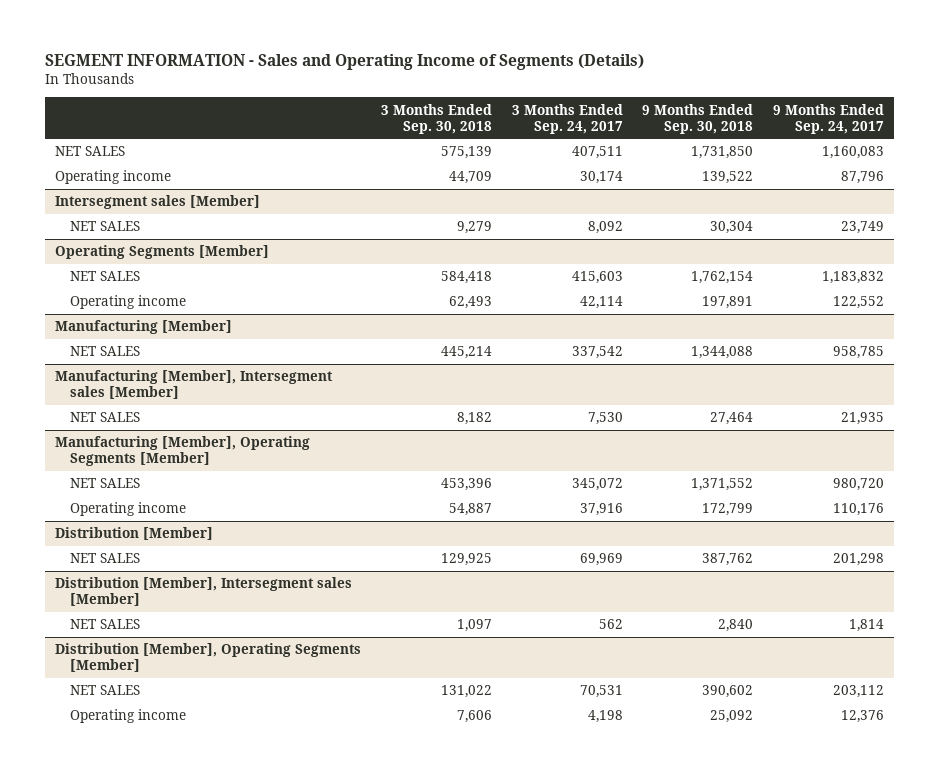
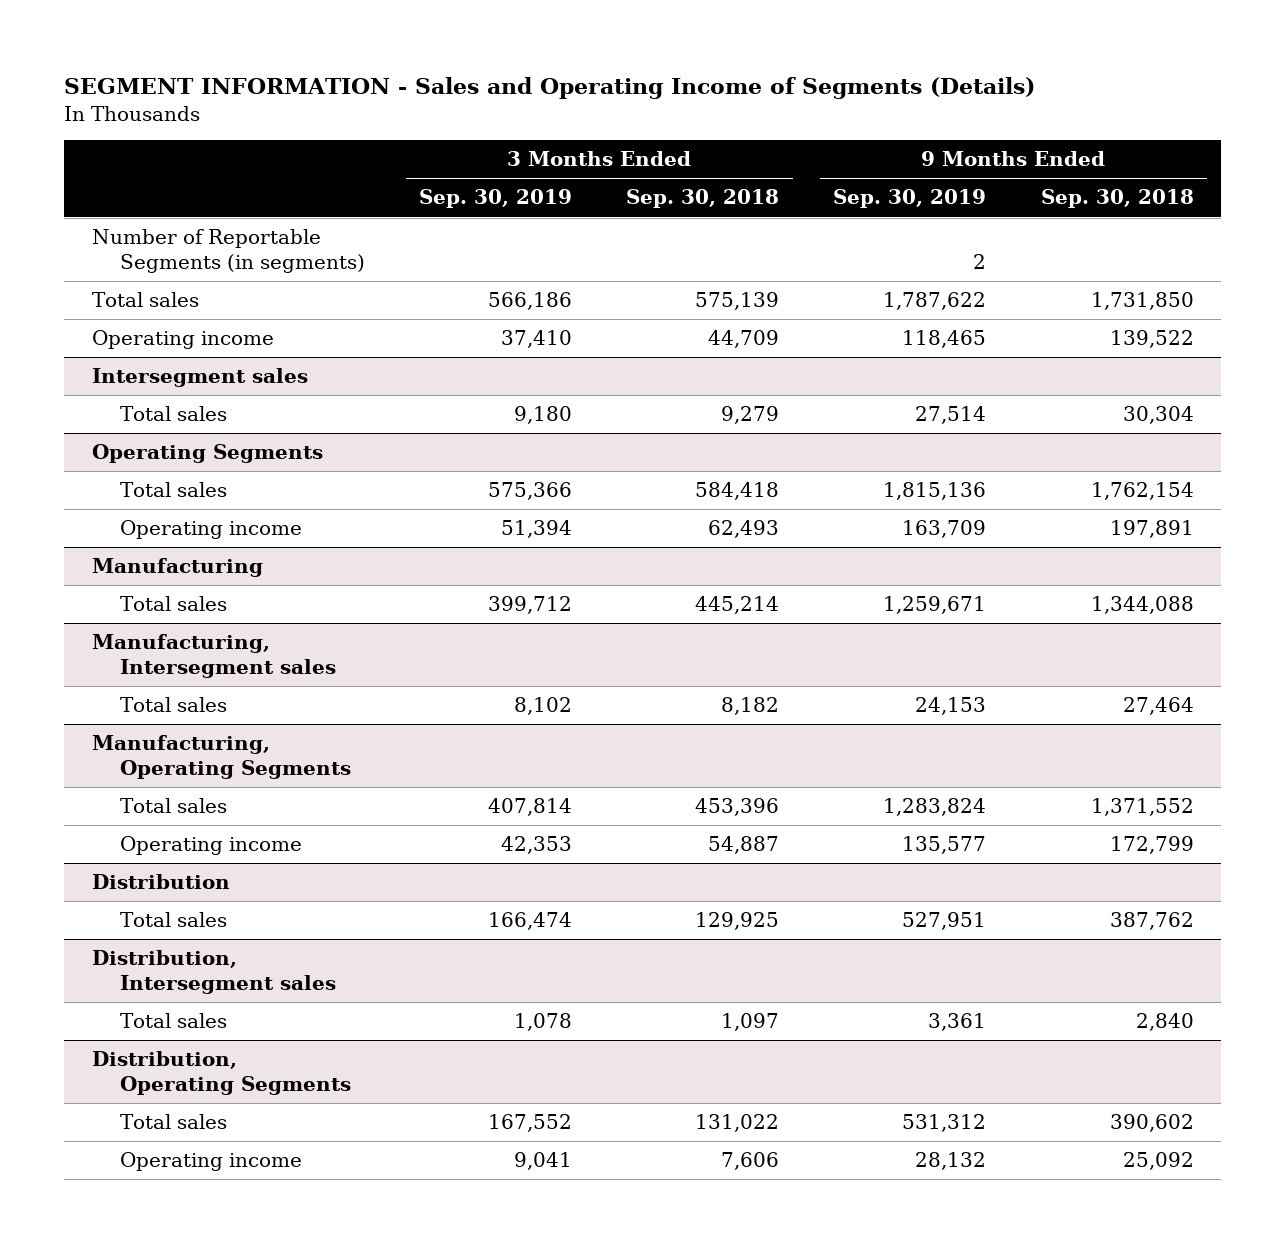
- | 3 Months Ended Sep. 30, 2018 | 3 Months Ended Sep. 24, 2017 | 9 Months Ended Sep. 30, 2018 | 9 Months Ended Sep. 24, 2017
+ | 3 Months Ended Sep. 30, 2019 | 3 Months Ended Sep. 30, 2018 | 9 Months Ended Sep. 30, 2019 | 9 Months Ended Sep. 30, 2018
- NET SALES | 575,139 | 407,511 | 1,731,850 | 1,160,083
+ Number of Reportable Segments (in segments) | | | 2 |
+ Total sales | 566,186 | 575,139 | 1,787,622 | 1,731,850
- Intersegment sales [Member]
- NET SALES | 9,279 | 8,092 | 30,304 | 23,749
- Operating Segments [Member]
- NET SALES | 584,418 | 415,603 | 1,762,154 | 1,183,832
+ Intersegment sales
+ Total sales | 9,180 | 9,279 | 27,514 | 30,304
+ Operating Segments
+ Total sales | 575,366 | 584,418 | 1,815,136 | 1,762,154
- Manufacturing [Member]
- NET SALES | 445,214 | 337,542 | 1,344,088 | 958,785
- Manufacturing [Member], Intersegment sales [Member]
- NET SALES | 8,182 | 7,530 | 27,464 | 21,935
- Manufacturing [Member], Operating Segments [Member]
- NET SALES | 453,396 | 345,072 | 1,371,552 | 980,720
+ Manufacturing
+ Total sales | 399,712 | 445,214 | 1,259,671 | 1,344,088
+ Manufacturing, Intersegment sales
+ Total sales | 8,102 | 8,182 | 24,153 | 27,464
+ Manufacturing, Operating Segments
+ Total sales | 407,814 | 453,396 | 1,283,824 | 1,371,552
- Distribution [Member]
- NET SALES | 129,925 | 69,969 | 387,762 | 201,298
- Distribution [Member], Intersegment sales [Member]
- NET SALES | 1,097 | 562 | 2,840 | 1,814
- Distribution [Member], Operating Segments [Member]
- NET SALES | 131,022 | 70,531 | 390,602 | 203,112
+ Distribution
+ Total sales | 166,474 | 129,925 | 527,951 | 387,762
+ Distribution, Intersegment sales
+ Total sales | 1,078 | 1,097 | 3,361 | 2,840
+ Distribution, Operating Segments
+ Total sales | 167,552 | 131,022 | 531,312 | 390,602

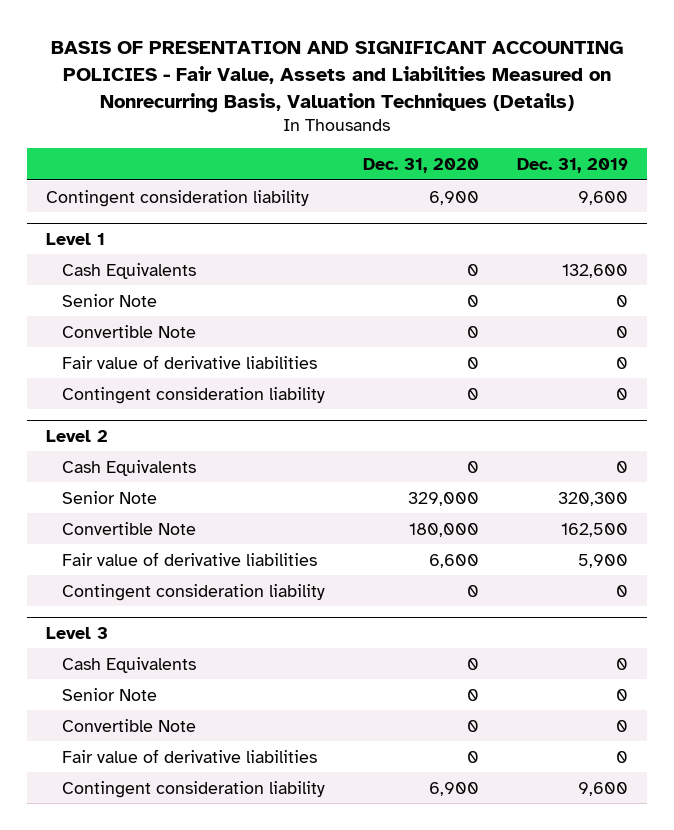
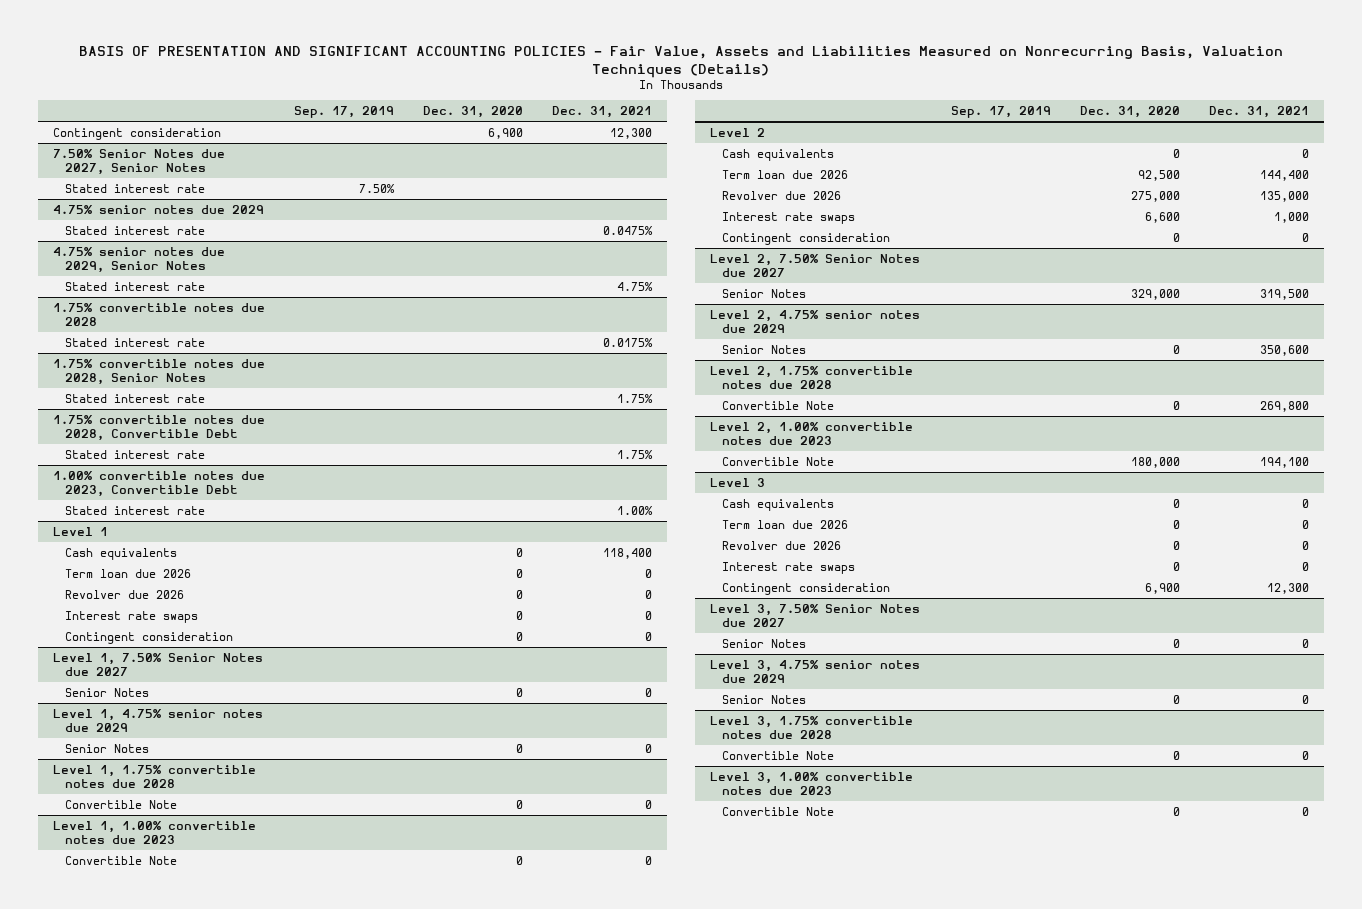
- | Dec. 31, 2020 | Dec. 31, 2019
+ | Sep. 17, 2019 | Dec. 31, 2020 | Dec. 31, 2021
- Contingent consideration liability | 6,900 | 9,600
+ Contingent consideration | | 6,900 | 12,300
+ 7.50% Senior Notes due 2027, Senior Notes
+ Stated interest rate | 7.50% | |
+ 4.75% senior notes due 2029
+ Stated interest rate | | | 0.0475%
+ 4.75% senior notes due 2029, Senior Notes
+ Stated interest rate | | | 4.75%
+ 1.75% convertible notes due 2028
+ Stated interest rate | | | 0.0175%
+ 1.75% convertible notes due 2028, Senior Notes
+ Stated interest rate | | | 1.75%
+ 1.75% convertible notes due 2028, Convertible Debt
+ Stated interest rate | | | 1.75%
+ 1.00% convertible notes due 2023, Convertible Debt
+ Stated interest rate | | | 1.00%
@ Level 1
- Cash Equivalents | 0 | 132,600
- Senior Note | 0 | 0
+ Cash equivalents | | 0 | 118,400
+ Term loan due 2026 | | 0 | 0
+ Revolver due 2026 | | 0 | 0
+ Interest rate swaps | | 0 | 0
+ Contingent consideration | | 0 | 0
+ Level 1, 7.50% Senior Notes due 2027
+ Senior Notes | | 0 | 0
+ Level 1, 4.75% senior notes due 2029
+ Senior Notes | | 0 | 0
+ Level 1, 1.75% convertible notes due 2028
@ Level 1
- Fair value of derivative liabilities | 0 | 0
- Contingent consideration liability | 0 | 0
+ Level 1, 1.00% convertible notes due 2023
+ Convertible Note | | 0 | 0
@ Level 2
- Cash Equivalents | 0 | 0
- Senior Note | 329,000 | 320,300
+ Cash equivalents | | 0 | 0
+ Term loan due 2026 | | 92,500 | 144,400
+ Revolver due 2026 | | 275,000 | 135,000
+ Interest rate swaps | | 6,600 | 1,000
+ Contingent consideration | | 0 | 0
+ Level 2, 7.50% Senior Notes due 2027
+ Senior Notes | | 329,000 | 319,500
+ Level 2, 4.75% senior notes due 2029
+ Senior Notes | | 0 | 350,600
+ Level 2, 1.75% convertible notes due 2028
+ Convertible Note | | 0 | 269,800
+ Level 2, 1.00% convertible notes due 2023
@ Level 2
- Fair value of derivative liabilities | 6,600 | 5,900
- Contingent consideration liability | 0 | 0
@ Level 3
- Cash Equivalents | 0 | 0
- Senior Note | 0 | 0
+ Cash equivalents | | 0 | 0
+ Term loan due 2026 | | 0 | 0
+ Revolver due 2026 | | 0 | 0
+ Interest rate swaps | | 0 | 0
+ Contingent consideration | | 6,900 | 12,300
+ Level 3, 7.50% Senior Notes due 2027
+ Senior Notes | | 0 | 0
+ Level 3, 4.75% senior notes due 2029
+ Senior Notes | | 0 | 0
+ Level 3, 1.75% convertible notes due 2028
@ Level 3
- Fair value of derivative liabilities | 0 | 0
- Contingent consideration liability | 6,900 | 9,600
+ Level 3, 1.00% convertible notes due 2023
+ Convertible Note | | 0 | 0

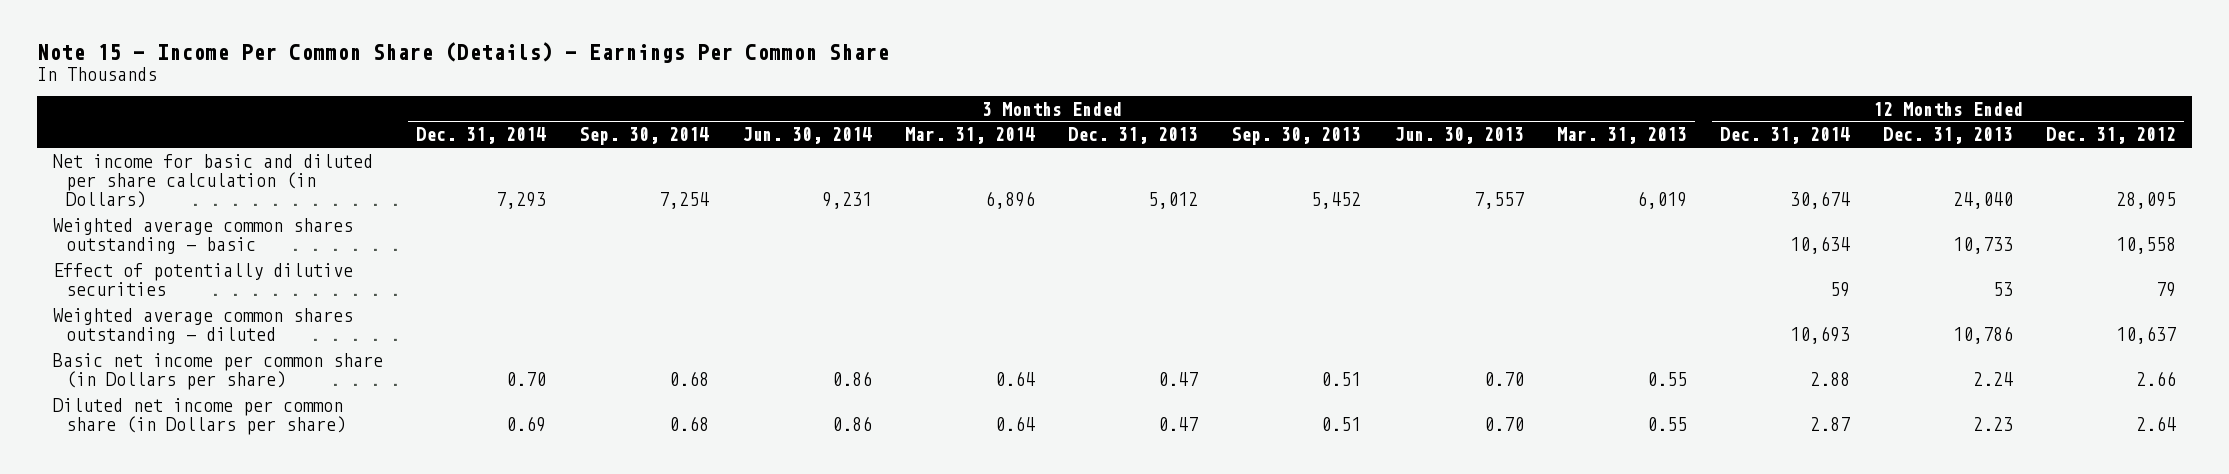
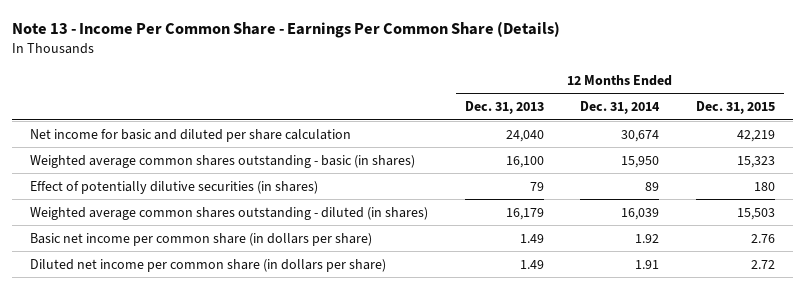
- Note 15 - Income Per Common Share (Details) - Earnings Per Common Share
+ Note 13 - Income Per Common Share - Earnings Per Common Share (Details)
- | 3 Months Ended Dec. 31, 2014 | 3 Months Ended Sep. 30, 2014 | 3 Months Ended Jun. 30, 2014 | 3 Months Ended Mar. 31, 2014 | 3 Months Ended Dec. 31, 2013 | 3 Months Ended Sep. 30, 2013 | 3 Months Ended Jun. 30, 2013 | 3 Months Ended Mar. 31, 2013 | 12 Months Ended Dec. 31, 2014 | 12 Months Ended Dec. 31, 2013 | 12 Months Ended Dec. 31, 2012
+ | 12 Months Ended Dec. 31, 2013 | 12 Months Ended Dec. 31, 2014 | 12 Months Ended Dec. 31, 2015
- Net income for basic and diluted per share calculation (in Dollars) | 7,293 | 7,254 | 9,231 | 6,896 | 5,012 | 5,452 | 7,557 | 6,019 | 30,674 | 24,040 | 28,095
- Weighted average common shares outstanding - basic | | | | | | | | | 10,634 | 10,733 | 10,558
- Effect of potentially dilutive securities | | | | | | | | | 59 | 53 | 79
- Weighted average common shares outstanding - diluted | | | | | | | | | 10,693 | 10,786 | 10,637
- Basic net income per common share (in Dollars per share) | 0.70 | 0.68 | 0.86 | 0.64 | 0.47 | 0.51 | 0.70 | 0.55 | 2.88 | 2.24 | 2.66
- Diluted net income per common share (in Dollars per share) | 0.69 | 0.68 | 0.86 | 0.64 | 0.47 | 0.51 | 0.70 | 0.55 | 2.87 | 2.23 | 2.64
+ Net income for basic and diluted per share calculation | 24,040 | 30,674 | 42,219
+ Weighted average common shares outstanding - basic (in shares) | 16,100 | 15,950 | 15,323
+ Effect of potentially dilutive securities (in shares) | 79 | 89 | 180
+ Weighted average common shares outstanding - diluted (in shares) | 16,179 | 16,039 | 15,503
+ Basic net income per common share (in dollars per share) | 1.49 | 1.92 | 2.76
+ Diluted net income per common share (in dollars per share) | 1.49 | 1.91 | 2.72

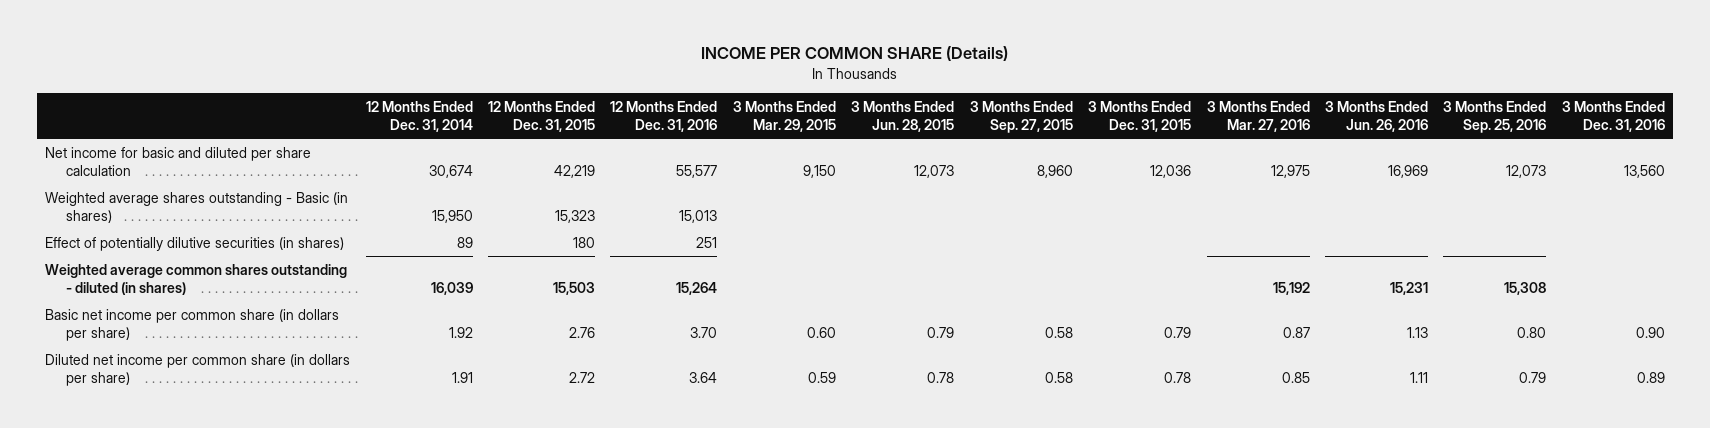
- Note 13 - Income Per Common Share - Earnings Per Common Share (Details)
+ INCOME PER COMMON SHARE (Details)
- | 12 Months Ended Dec. 31, 2013 | 12 Months Ended Dec. 31, 2014 | 12 Months Ended Dec. 31, 2015
+ | 12 Months Ended Dec. 31, 2014 | 12 Months Ended Dec. 31, 2015 | 12 Months Ended Dec. 31, 2016 | 3 Months Ended Mar. 29, 2015 | 3 Months Ended Jun. 28, 2015 | 3 Months Ended Sep. 27, 2015 | 3 Months Ended Dec. 31, 2015 | 3 Months Ended Mar. 27, 2016 | 3 Months Ended Jun. 26, 2016 | 3 Months Ended Sep. 25, 2016 | 3 Months Ended Dec. 31, 2016
- Weighted average common shares outstanding - basic (in shares) | 16,100 | 15,950 | 15,323
+ Weighted average shares outstanding - Basic (in shares) | 15,950 | 15,323 | 15,013 | | | | | | | |

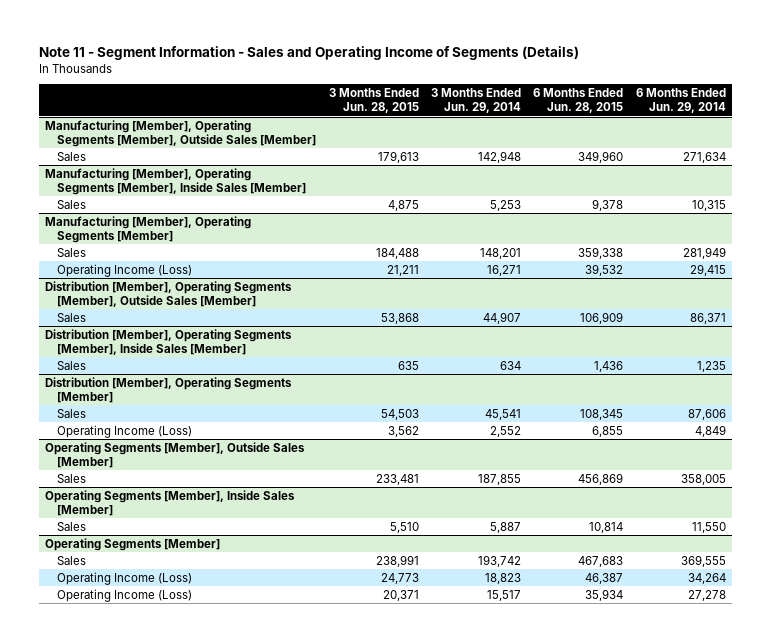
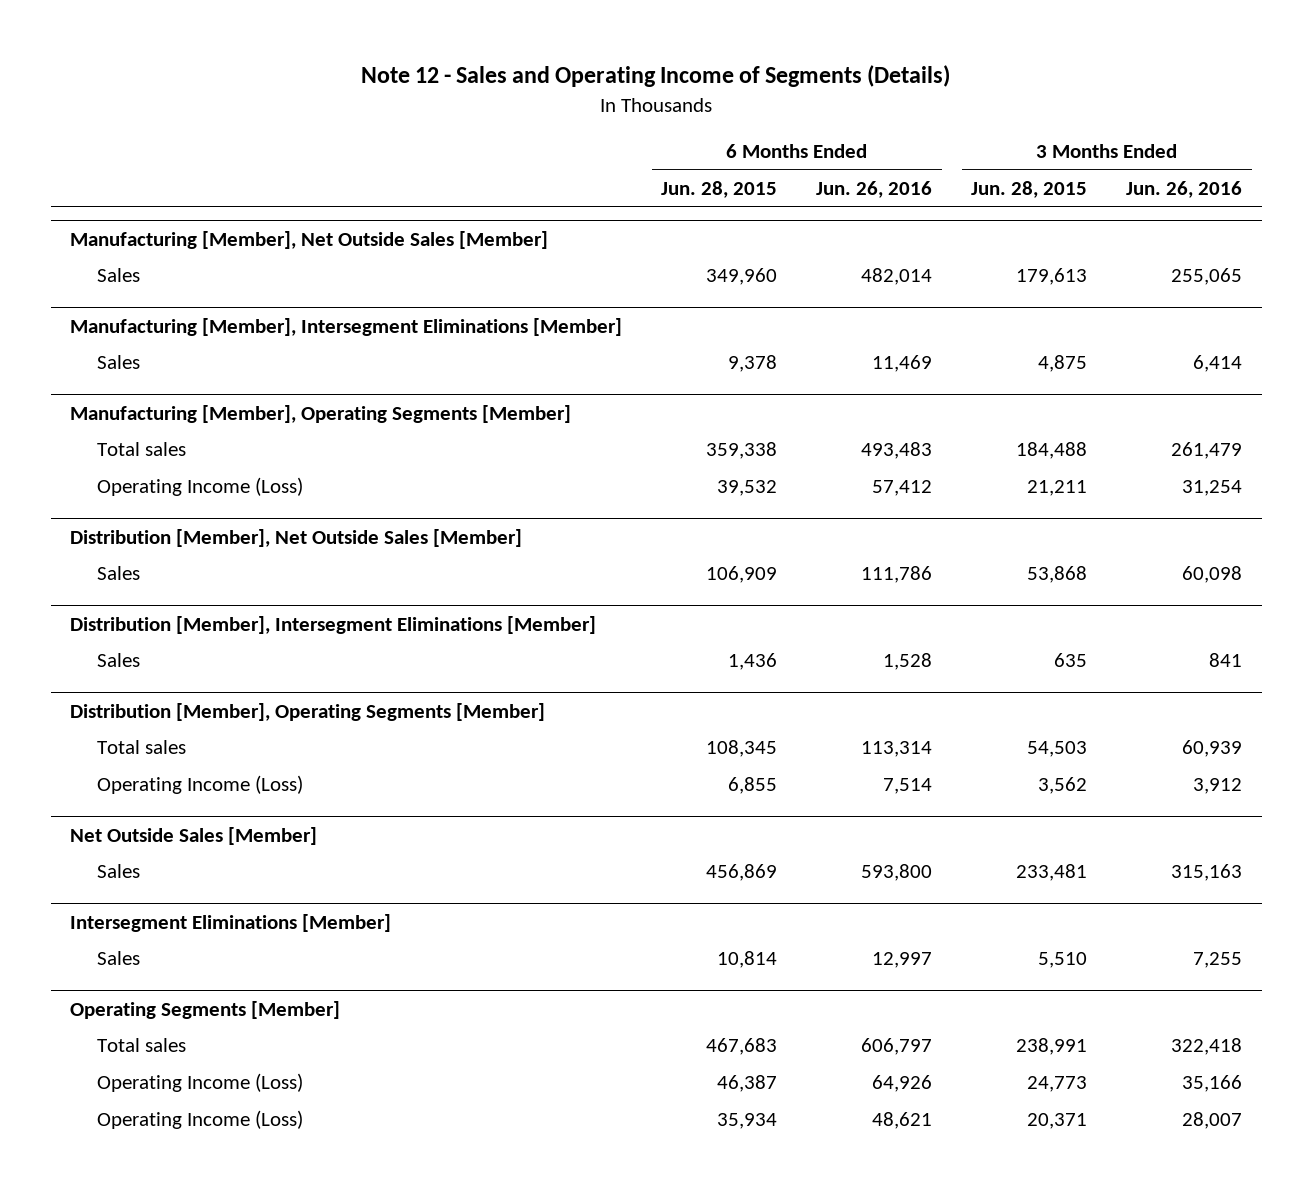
- Note 11 - Segment Information - Sales and Operating Income of Segments (Details)
+ Note 12 - Sales and Operating Income of Segments (Details)
- | 3 Months Ended Jun. 28, 2015 | 3 Months Ended Jun. 29, 2014 | 6 Months Ended Jun. 28, 2015 | 6 Months Ended Jun. 29, 2014
+ | 6 Months Ended Jun. 28, 2015 | 6 Months Ended Jun. 26, 2016 | 3 Months Ended Jun. 28, 2015 | 3 Months Ended Jun. 26, 2016
- Manufacturing [Member], Operating Segments [Member], Outside Sales [Member]
+ Manufacturing [Member], Net Outside Sales [Member]
- Manufacturing [Member], Operating Segments [Member], Inside Sales [Member]
+ Manufacturing [Member], Intersegment Eliminations [Member]
@ Manufacturing [Member], Operating Segments [Member]
- Sales | 184,488 | 148,201 | 359,338 | 281,949
+ Total sales | 359,338 | 493,483 | 184,488 | 261,479
- Distribution [Member], Operating Segments [Member], Outside Sales [Member]
+ Distribution [Member], Net Outside Sales [Member]
- Distribution [Member], Operating Segments [Member], Inside Sales [Member]
+ Distribution [Member], Intersegment Eliminations [Member]
@ Distribution [Member], Operating Segments [Member]
- Sales | 54,503 | 45,541 | 108,345 | 87,606
+ Total sales | 108,345 | 113,314 | 54,503 | 60,939
- Operating Segments [Member], Outside Sales [Member]
+ Net Outside Sales [Member]
- Operating Segments [Member], Inside Sales [Member]
+ Intersegment Eliminations [Member]
@ Operating Segments [Member]
- Sales | 238,991 | 193,742 | 467,683 | 369,555
+ Total sales | 467,683 | 606,797 | 238,991 | 322,418

